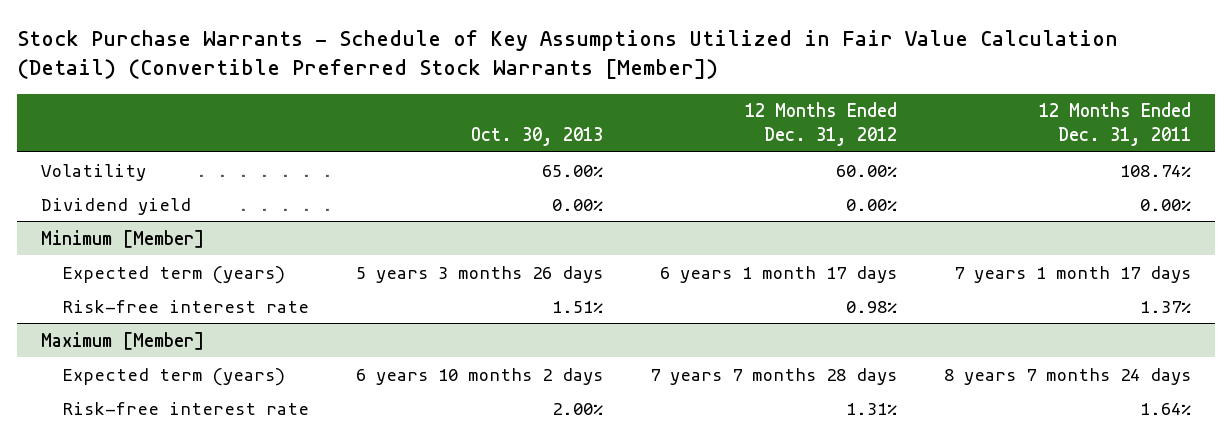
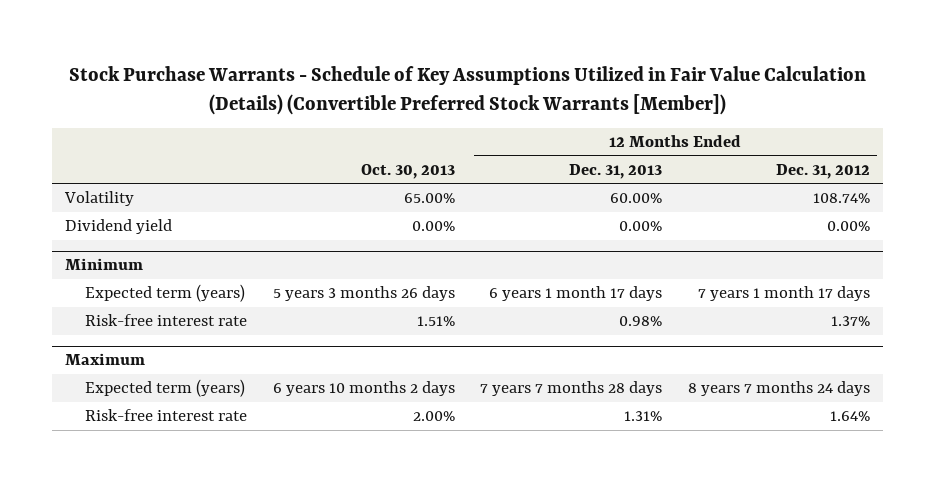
- Stock Purchase Warrants - Schedule of Key Assumptions Utilized in Fair Value Calculation (Detail) (Convertible Preferred Stock Warrants [Member])
+ Stock Purchase Warrants - Schedule of Key Assumptions Utilized in Fair Value Calculation (Details) (Convertible Preferred Stock Warrants [Member])
- | Oct. 30, 2013 | 12 Months Ended Dec. 31, 2012 | 12 Months Ended Dec. 31, 2011
+ | Oct. 30, 2013 | 12 Months Ended Dec. 31, 2013 | 12 Months Ended Dec. 31, 2012
- Volatility | 65.00% | 60.00% | 108.74%
+ Volatility | 65.00% | 60.00% | 108.74%
- Minimum [Member]
- Expected term (years) | 5 years 3 months 26 days | 6 years 1 month 17 days | 7 years 1 month 17 days
- Risk-free interest rate | 1.51% | 0.98% | 1.37%
- Maximum [Member]
- Expected term (years) | 6 years 10 months 2 days | 7 years 7 months 28 days | 8 years 7 months 24 days
- Risk-free interest rate | 2.00% | 1.31% | 1.64%
+ Minimum
+ Expected term (years) | 5 years 3 months 26 days | 6 years 1 month 17 days | 7 years 1 month 17 days
+ Risk-free interest rate | 1.51% | 0.98% | 1.37%
+ Maximum
+ Expected term (years) | 6 years 10 months 2 days | 7 years 7 months 28 days | 8 years 7 months 24 days
+ Risk-free interest rate | 2.00% | 1.31% | 1.64%

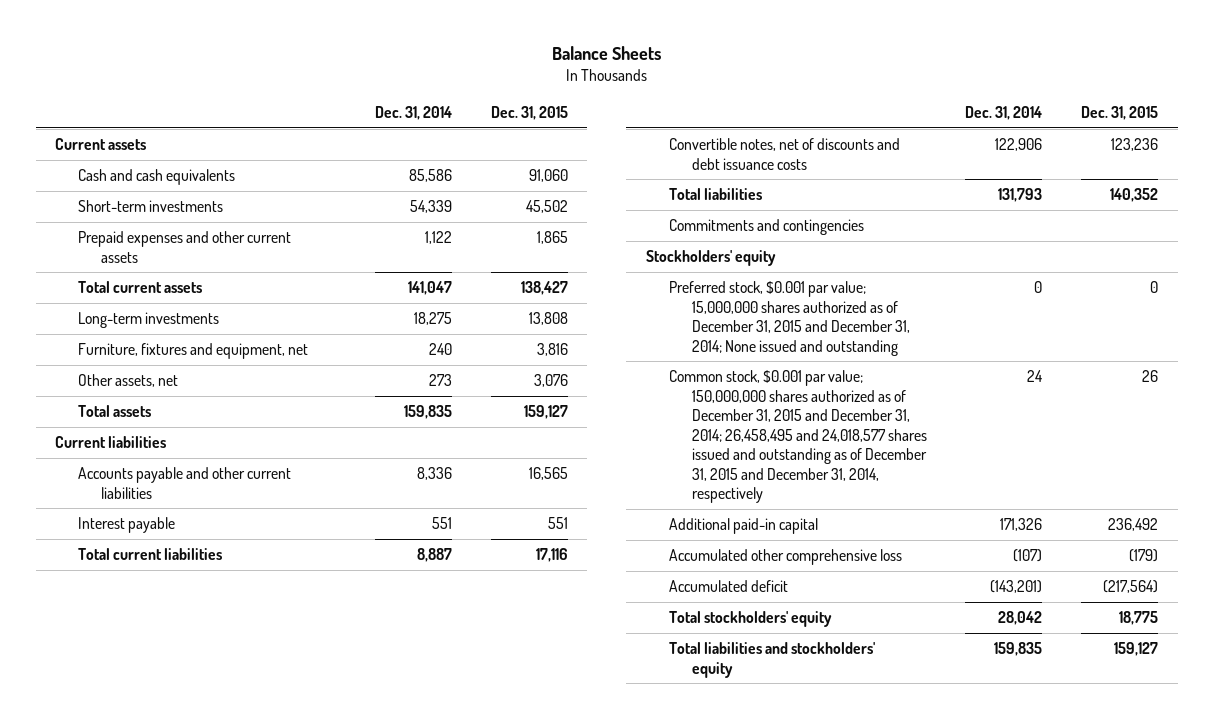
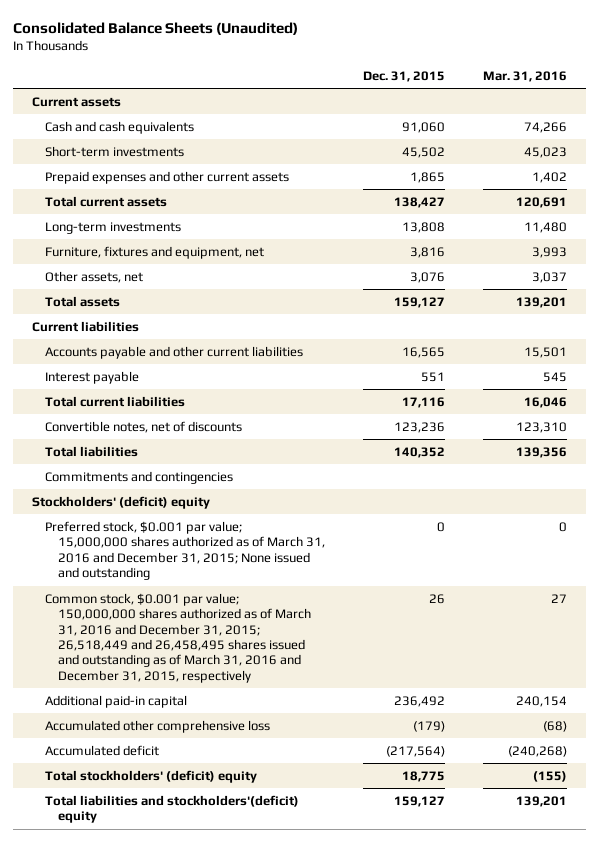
- Balance Sheets
+ Consolidated Balance Sheets (Unaudited)
- | Dec. 31, 2014 | Dec. 31, 2015
+ | Dec. 31, 2015 | Mar. 31, 2016
- Convertible notes, net of discounts and debt issuance costs | 122,906 | 123,236
+ Convertible notes, net of discounts | 123,236 | 123,310
- Stockholders' equity
- Preferred stock, $0.001 par value; 15,000,000 shares authorized as of December 31, 2015 and December 31, 2014; None issued and outstanding | 0 | 0
- Common stock, $0.001 par value; 150,000,000 shares authorized as of December 31, 2015 and December 31, 2014; 26,458,495 and 24,018,577 shares issued and outstanding as of December 31, 2015 and December 31, 2014, respectively | 24 | 26
+ Stockholders' (deficit) equity
+ Preferred stock, $0.001 par value; 15,000,000 shares authorized as of March 31, 2016 and December 31, 2015; None issued and outstanding | 0 | 0
+ Common stock, $0.001 par value; 150,000,000 shares authorized as of March 31, 2016 and December 31, 2015; 26,518,449 and 26,458,495 shares issued and outstanding as of March 31, 2016 and December 31, 2015, respectively | 26 | 27
- Total stockholders' equity | 28,042 | 18,775
- Total liabilities and stockholders' equity | 159,835 | 159,127
+ Total stockholders' (deficit) equity | 18,775 | (155)
+ Total liabilities and stockholders'(deficit) equity | 159,127 | 139,201

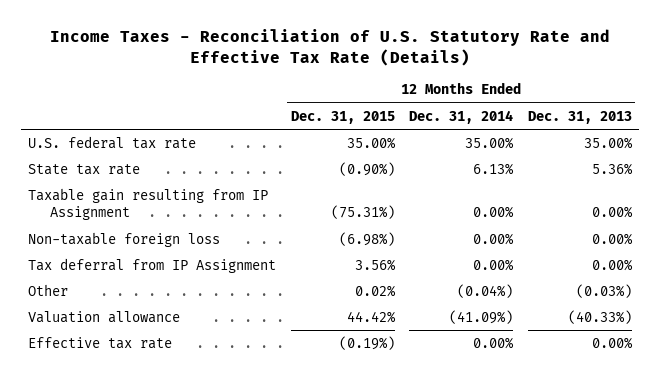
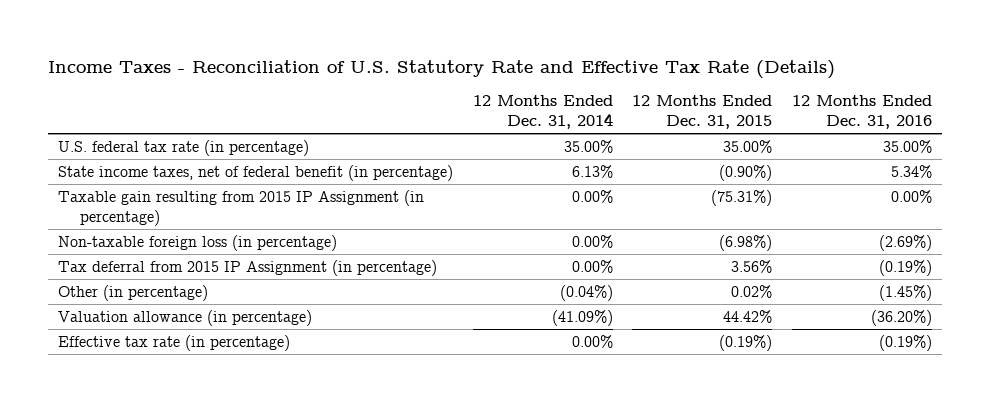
- | 12 Months Ended Dec. 31, 2015 | 12 Months Ended Dec. 31, 2014 | 12 Months Ended Dec. 31, 2013
+ | 12 Months Ended Dec. 31, 2014 | 12 Months Ended Dec. 31, 2015 | 12 Months Ended Dec. 31, 2016
- U.S. federal tax rate | 35.00% | 35.00% | 35.00%
- State tax rate | (0.90%) | 6.13% | 5.36%
- Taxable gain resulting from IP Assignment | (75.31%) | 0.00% | 0.00%
- Non-taxable foreign loss | (6.98%) | 0.00% | 0.00%
- Tax deferral from IP Assignment | 3.56% | 0.00% | 0.00%
- Other | 0.02% | (0.04%) | (0.03%)
- Valuation allowance | 44.42% | (41.09%) | (40.33%)
- Effective tax rate | (0.19%) | 0.00% | 0.00%
+ U.S. federal tax rate (in percentage) | 35.00% | 35.00% | 35.00%
+ State income taxes, net of federal benefit (in percentage) | 6.13% | (0.90%) | 5.34%
+ Taxable gain resulting from 2015 IP Assignment (in percentage) | 0.00% | (75.31%) | 0.00%
+ Non-taxable foreign loss (in percentage) | 0.00% | (6.98%) | (2.69%)
+ Tax deferral from 2015 IP Assignment (in percentage) | 0.00% | 3.56% | (0.19%)
+ Other (in percentage) | (0.04%) | 0.02% | (1.45%)
+ Valuation allowance (in percentage) | (41.09%) | 44.42% | (36.20%)
+ Effective tax rate (in percentage) | 0.00% | (0.19%) | (0.19%)

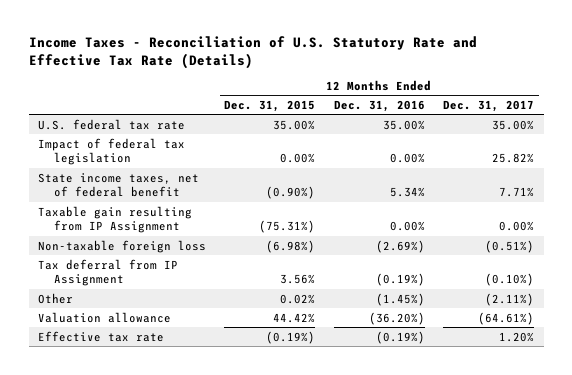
- | 12 Months Ended Dec. 31, 2014 | 12 Months Ended Dec. 31, 2015 | 12 Months Ended Dec. 31, 2016
+ | 12 Months Ended Dec. 31, 2015 | 12 Months Ended Dec. 31, 2016 | 12 Months Ended Dec. 31, 2017
- U.S. federal tax rate (in percentage) | 35.00% | 35.00% | 35.00%
- State income taxes, net of federal benefit (in percentage) | 6.13% | (0.90%) | 5.34%
- Taxable gain resulting from 2015 IP Assignment (in percentage) | 0.00% | (75.31%) | 0.00%
- Non-taxable foreign loss (in percentage) | 0.00% | (6.98%) | (2.69%)
- Tax deferral from 2015 IP Assignment (in percentage) | 0.00% | 3.56% | (0.19%)
- Other (in percentage) | (0.04%) | 0.02% | (1.45%)
- Valuation allowance (in percentage) | (41.09%) | 44.42% | (36.20%)
- Effective tax rate (in percentage) | 0.00% | (0.19%) | (0.19%)
+ U.S. federal tax rate | 35.00% | 35.00% | 35.00%
+ Impact of federal tax legislation | 0.00% | 0.00% | 25.82%
+ State income taxes, net of federal benefit | (0.90%) | 5.34% | 7.71%
+ Taxable gain resulting from IP Assignment | (75.31%) | 0.00% | 0.00%
+ Non-taxable foreign loss | (6.98%) | (2.69%) | (0.51%)
+ Tax deferral from IP Assignment | 3.56% | (0.19%) | (0.10%)
+ Other | 0.02% | (1.45%) | (2.11%)
+ Valuation allowance | 44.42% | (36.20%) | (64.61%)
+ Effective tax rate | (0.19%) | (0.19%) | 1.20%

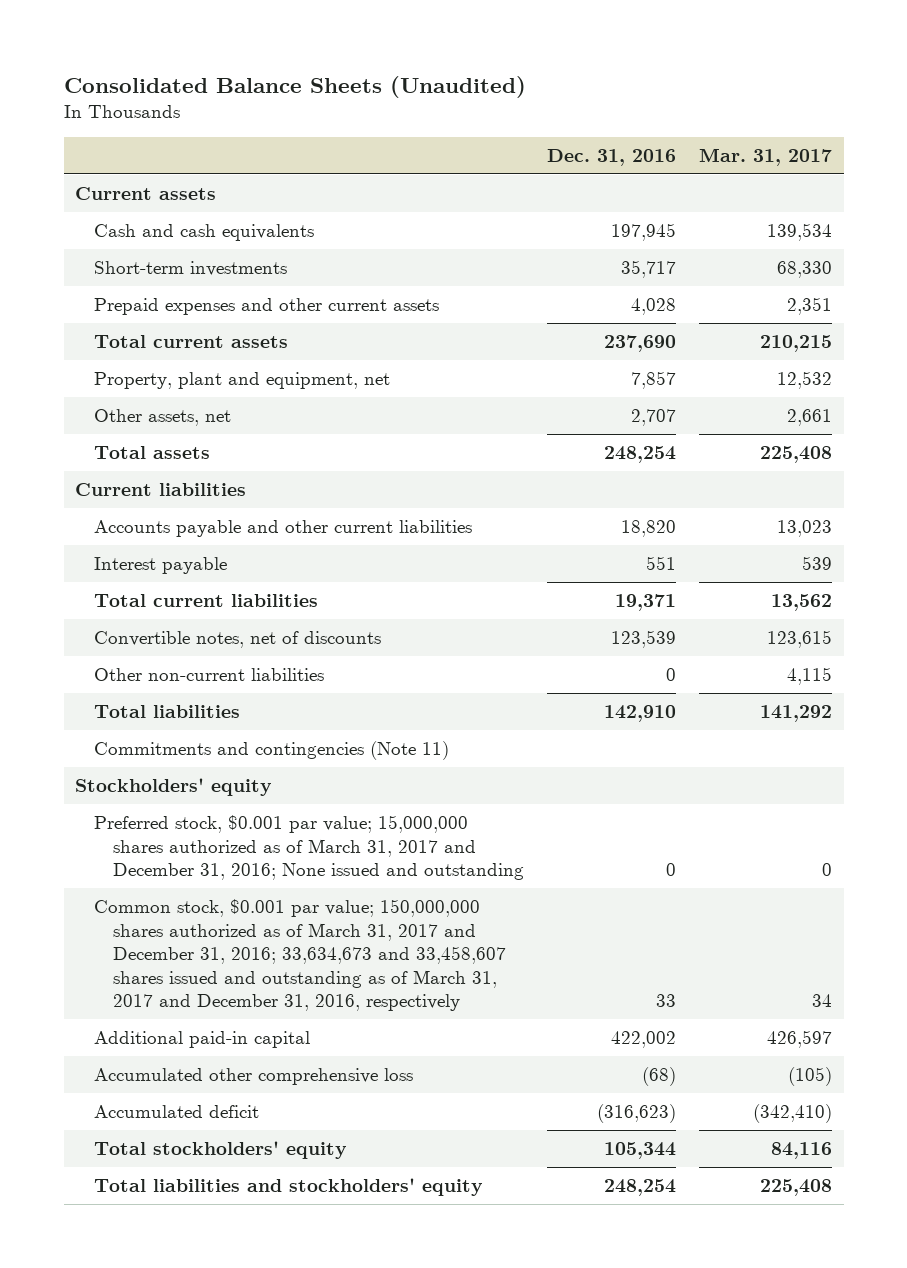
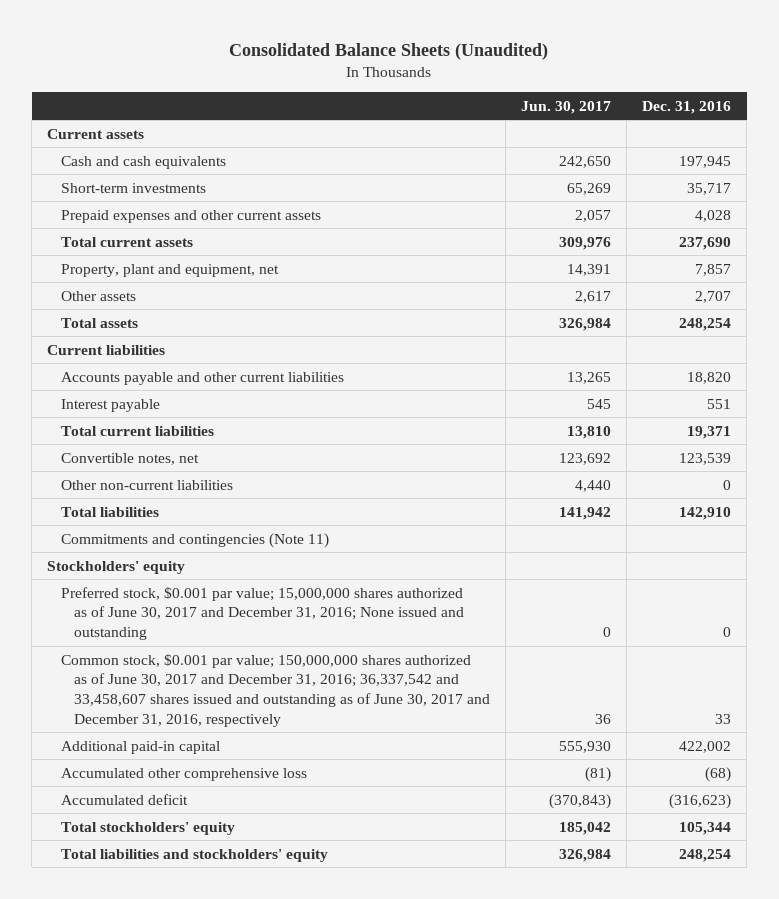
- | Dec. 31, 2016 | Mar. 31, 2017
+ | Jun. 30, 2017 | Dec. 31, 2016
- Other assets, net | 2,707 | 2,661
+ Other assets | 2,617 | 2,707
- Convertible notes, net of discounts | 123,539 | 123,615
+ Convertible notes, net | 123,692 | 123,539
- Preferred stock, $0.001 par value; 15,000,000 shares authorized as of March 31, 2017 and December 31, 2016; None issued and outstanding | 0 | 0
- Common stock, $0.001 par value; 150,000,000 shares authorized as of March 31, 2017 and December 31, 2016; 33,634,673 and 33,458,607 shares issued and outstanding as of March 31, 2017 and December 31, 2016, respectively | 33 | 34
+ Preferred stock, $0.001 par value; 15,000,000 shares authorized as of June 30, 2017 and December 31, 2016; None issued and outstanding | 0 | 0
+ Common stock, $0.001 par value; 150,000,000 shares authorized as of June 30, 2017 and December 31, 2016; 36,337,542 and 33,458,607 shares issued and outstanding as of June 30, 2017 and December 31, 2016, respectively | 36 | 33

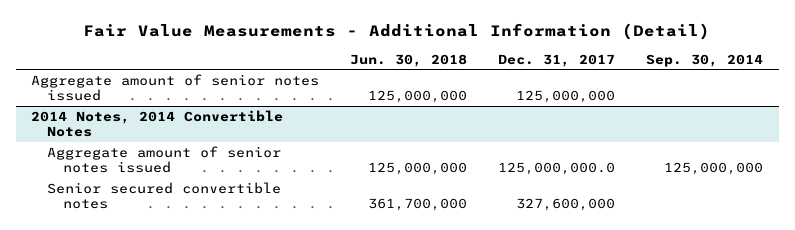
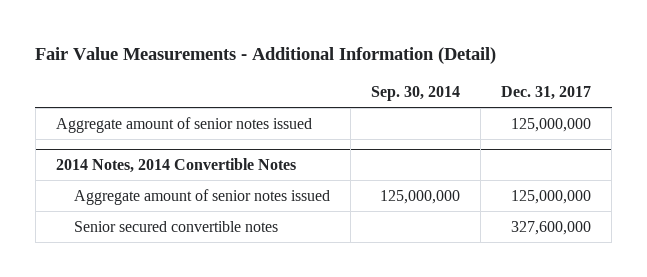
- | Jun. 30, 2018 | Dec. 31, 2017 | Sep. 30, 2014
+ | Sep. 30, 2014 | Dec. 31, 2017
@ 2014 Notes, 2014 Convertible Notes
- Aggregate amount of senior notes issued | 125,000,000 | 125,000,000.0 | 125,000,000
+ Aggregate amount of senior notes issued | 125,000,000 | 125,000,000

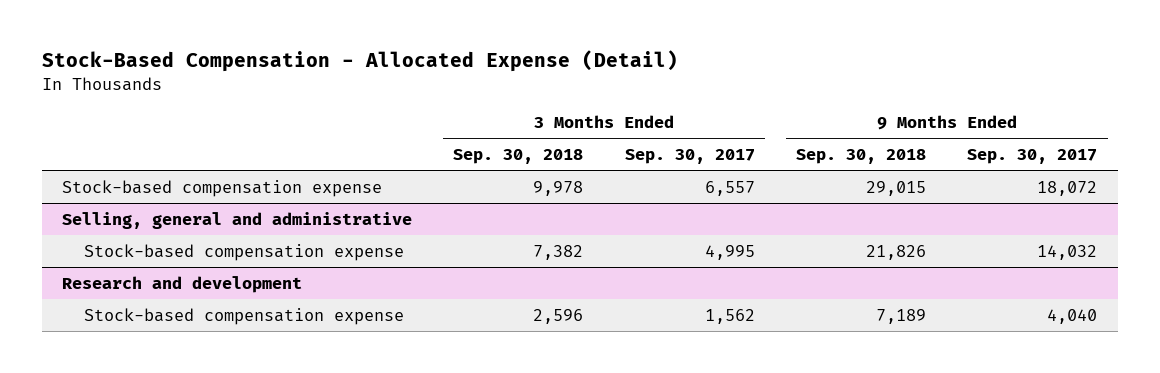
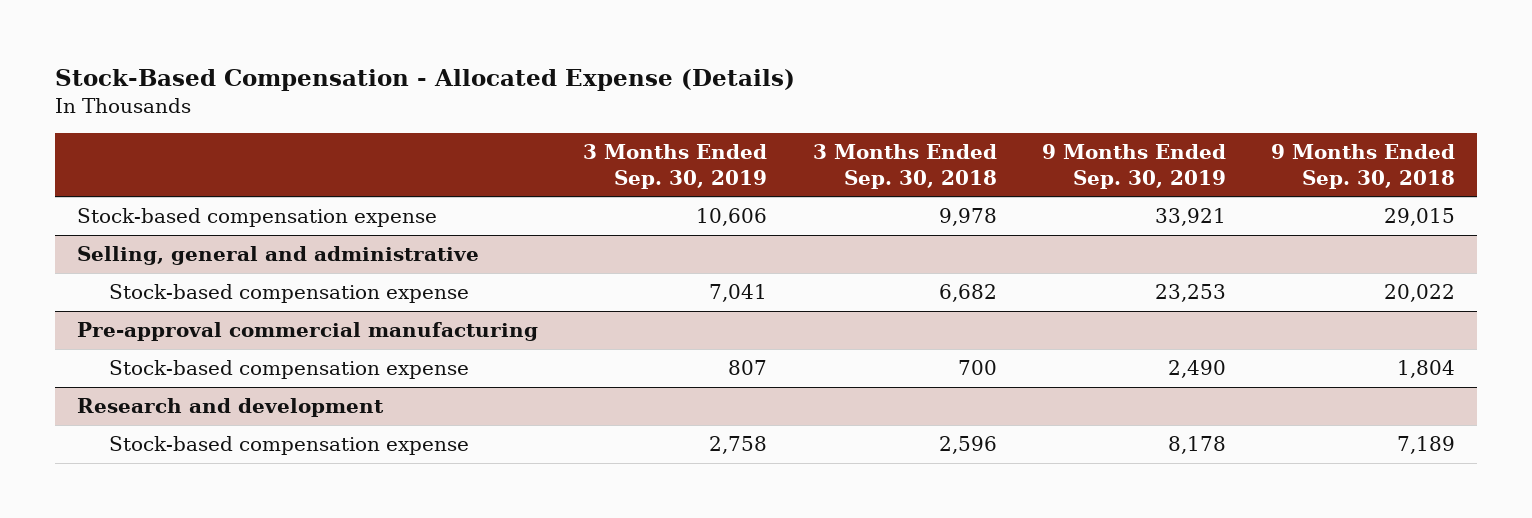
- Stock-Based Compensation - Allocated Expense (Detail)
+ Stock-Based Compensation - Allocated Expense (Details)
- | 3 Months Ended Sep. 30, 2018 | 3 Months Ended Sep. 30, 2017 | 9 Months Ended Sep. 30, 2018 | 9 Months Ended Sep. 30, 2017
+ | 3 Months Ended Sep. 30, 2019 | 3 Months Ended Sep. 30, 2018 | 9 Months Ended Sep. 30, 2019 | 9 Months Ended Sep. 30, 2018
@ Selling, general and administrative
- Stock-based compensation expense | 7,382 | 4,995 | 21,826 | 14,032
+ Stock-based compensation expense | 7,041 | 6,682 | 23,253 | 20,022
+ Pre-approval commercial manufacturing
+ Stock-based compensation expense | 807 | 700 | 2,490 | 1,804

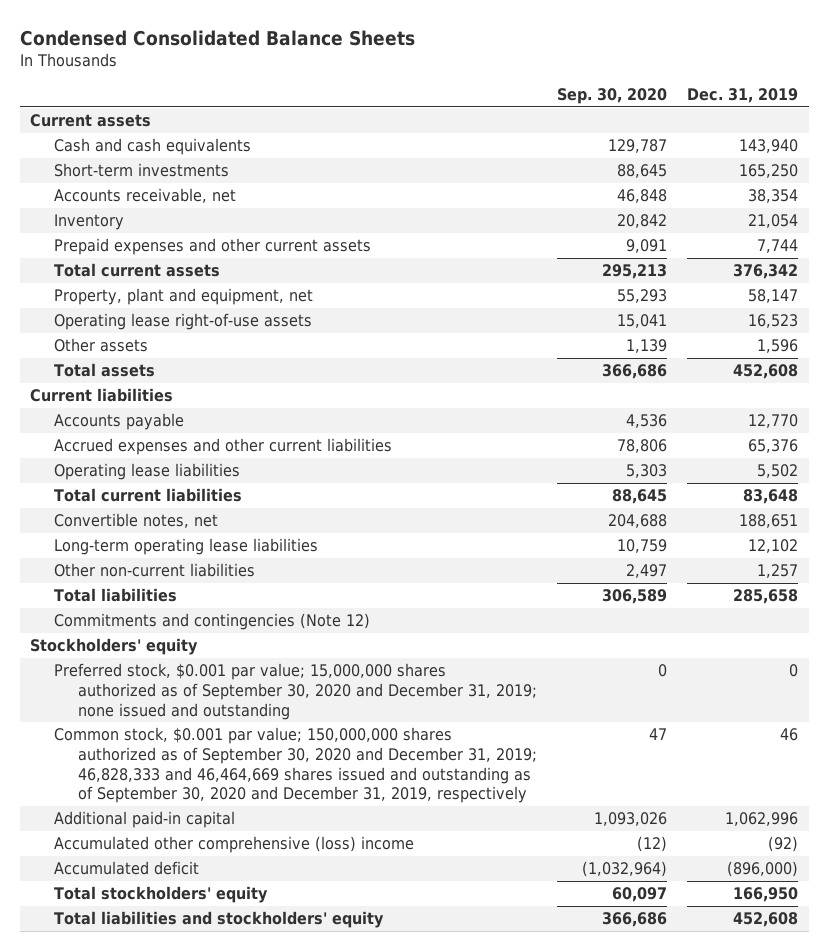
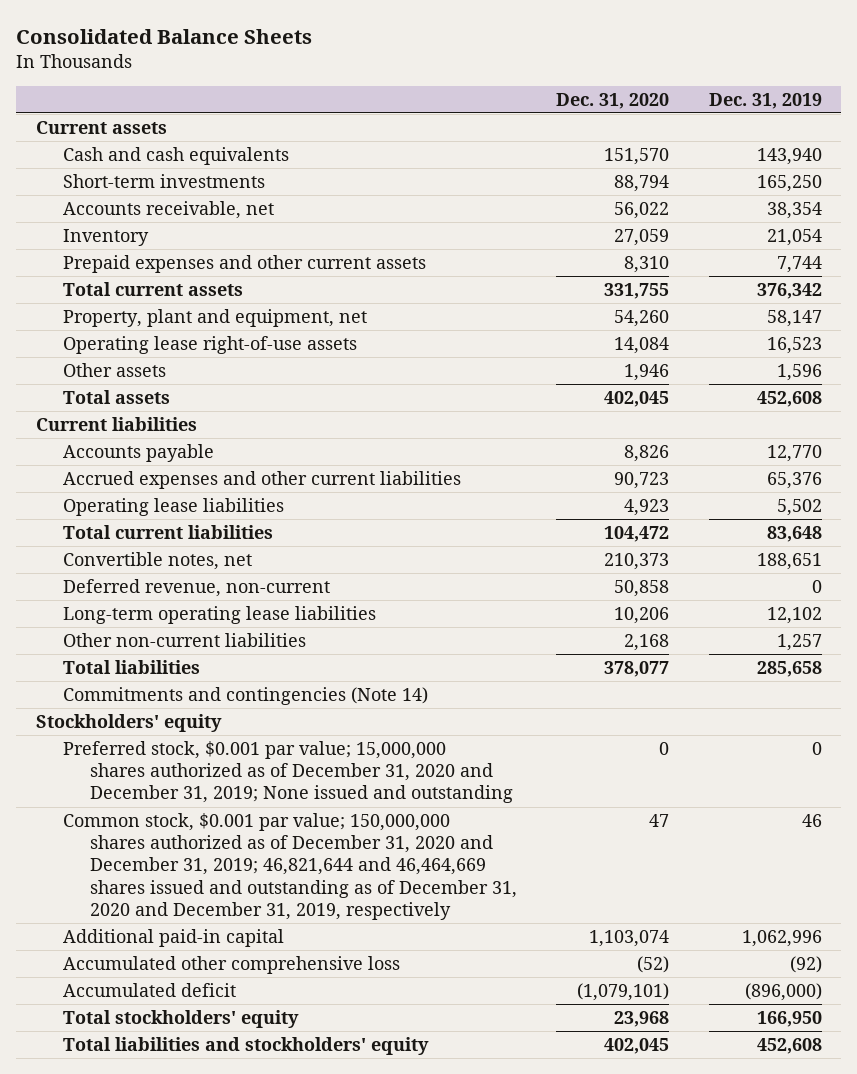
- Condensed Consolidated Balance Sheets
+ Consolidated Balance Sheets
- | Sep. 30, 2020 | Dec. 31, 2019
+ | Dec. 31, 2020 | Dec. 31, 2019
+ Deferred revenue, non-current | 50,858 | 0
- Commitments and contingencies (Note 12)
+ Commitments and contingencies (Note 14)
- Preferred stock, $0.001 par value; 15,000,000 shares authorized as of September 30, 2020 and December 31, 2019; none issued and outstanding | 0 | 0
- Common stock, $0.001 par value; 150,000,000 shares authorized as of September 30, 2020 and December 31, 2019; 46,828,333 and 46,464,669 shares issued and outstanding as of September 30, 2020 and December 31, 2019, respectively | 47 | 46
+ Preferred stock, $0.001 par value; 15,000,000 shares authorized as of December 31, 2020 and December 31, 2019; None issued and outstanding | 0 | 0
+ Common stock, $0.001 par value; 150,000,000 shares authorized as of December 31, 2020 and December 31, 2019; 46,821,644 and 46,464,669 shares issued and outstanding as of December 31, 2020 and December 31, 2019, respectively | 47 | 46
- Accumulated other comprehensive (loss) income | (12) | (92)
+ Accumulated other comprehensive loss | (52) | (92)

